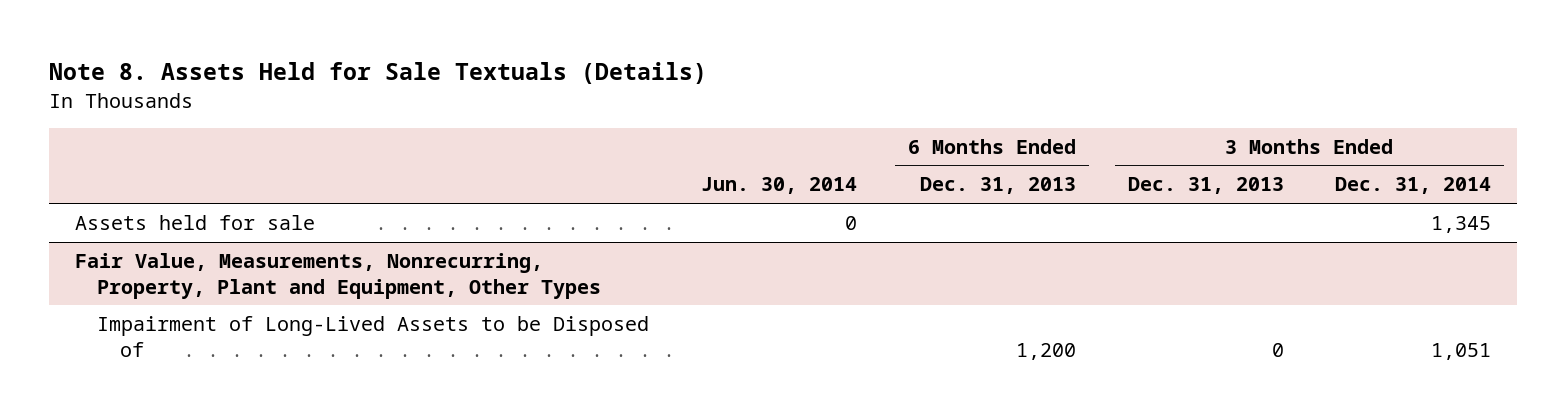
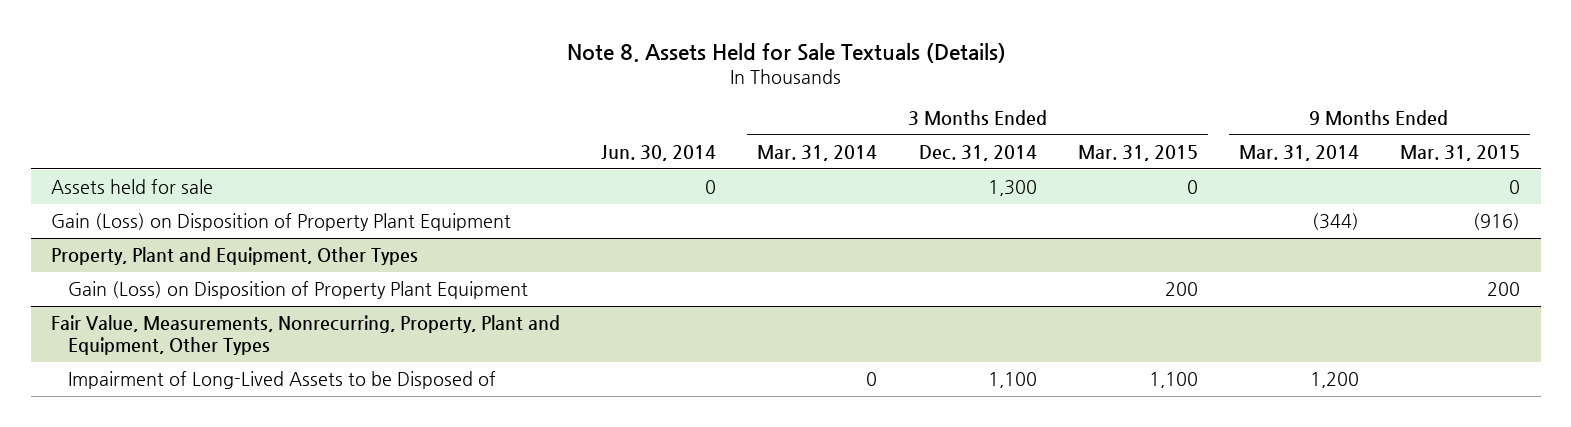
- | Jun. 30, 2014 | 6 Months Ended Dec. 31, 2013 | 3 Months Ended Dec. 31, 2013 | 3 Months Ended Dec. 31, 2014
+ | Jun. 30, 2014 | 3 Months Ended Mar. 31, 2014 | 3 Months Ended Dec. 31, 2014 | 3 Months Ended Mar. 31, 2015 | 9 Months Ended Mar. 31, 2014 | 9 Months Ended Mar. 31, 2015
- Assets held for sale | 0 | | | 1,345
+ Assets held for sale | 0 | | 1,300 | 0 | | 0
+ Gain (Loss) on Disposition of Property Plant Equipment | | | | | (344) | (916)
+ Property, Plant and Equipment, Other Types
+ Gain (Loss) on Disposition of Property Plant Equipment | | | | 200 | | 200
@ Fair Value, Measurements, Nonrecurring, Property, Plant and Equipment, Other Types
- Impairment of Long-Lived Assets to be Disposed of | | 1,200 | 0 | 1,051
+ Impairment of Long-Lived Assets to be Disposed of | | 0 | 1,100 | 1,100 | 1,200 |

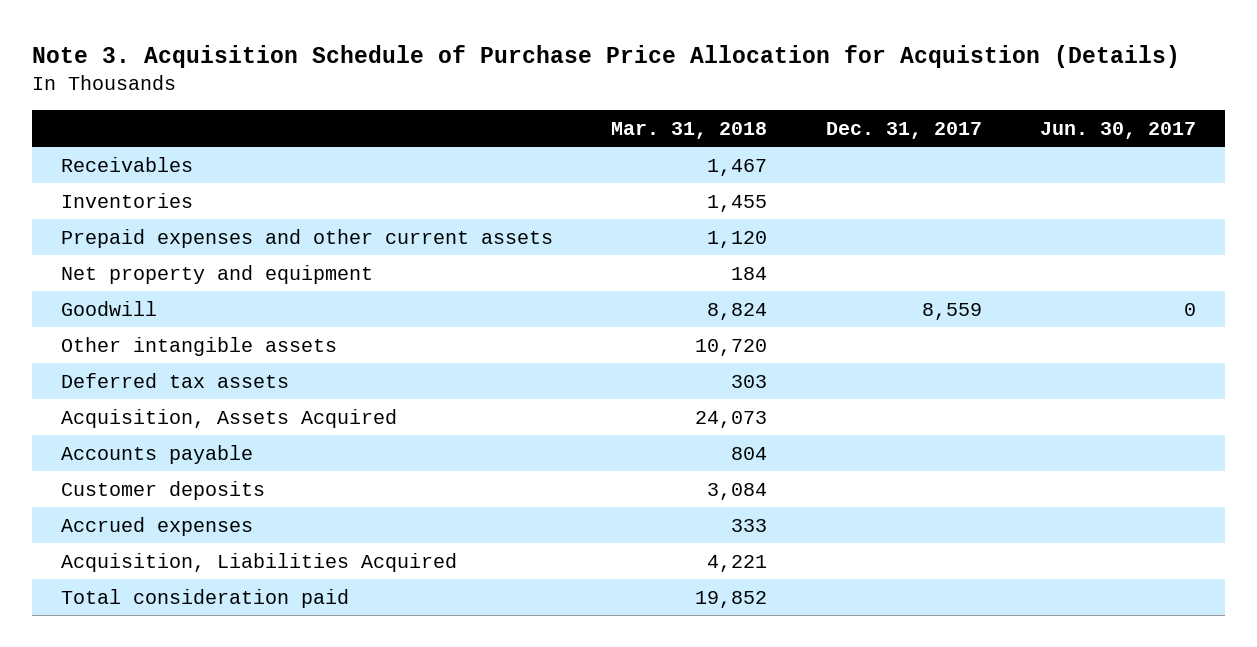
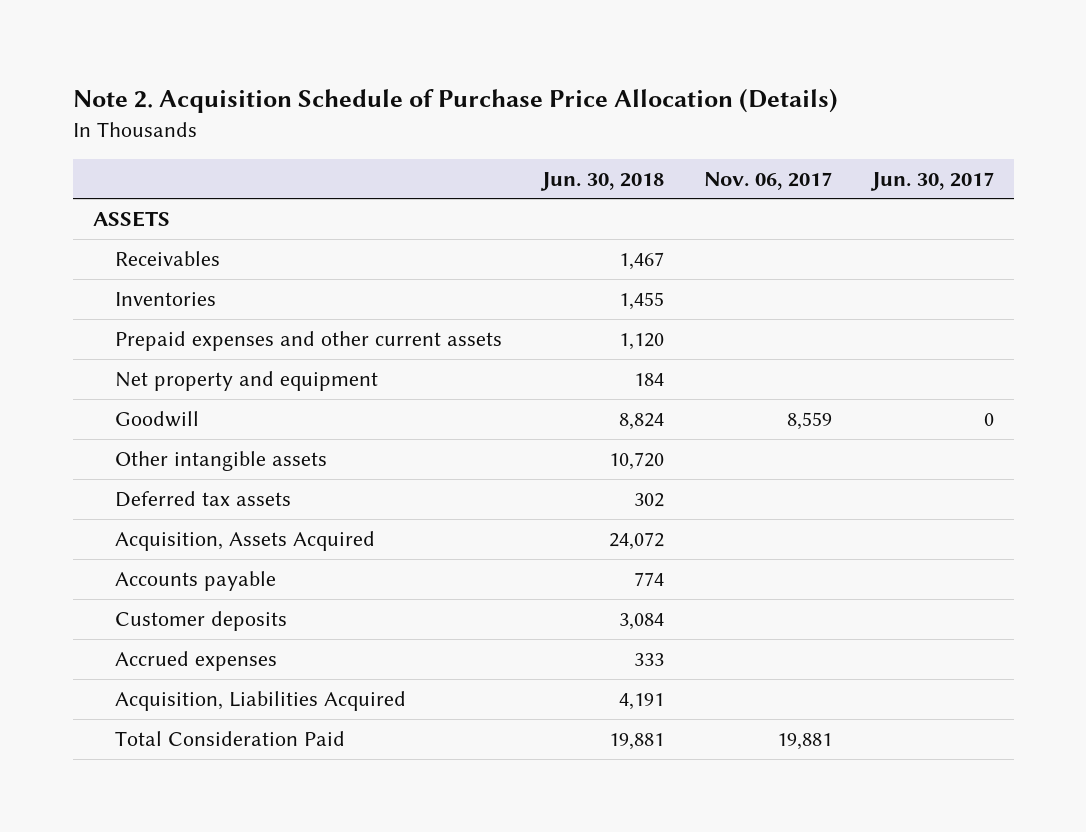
- Note 3. Acquisition Schedule of Purchase Price Allocation for Acquistion (Details)
+ Note 2. Acquisition Schedule of Purchase Price Allocation (Details)
- | Mar. 31, 2018 | Dec. 31, 2017 | Jun. 30, 2017
+ | Jun. 30, 2018 | Nov. 06, 2017 | Jun. 30, 2017
+ ASSETS
- Total consideration paid | 19,852 | |
+ Total Consideration Paid | 19,881 | 19,881 |

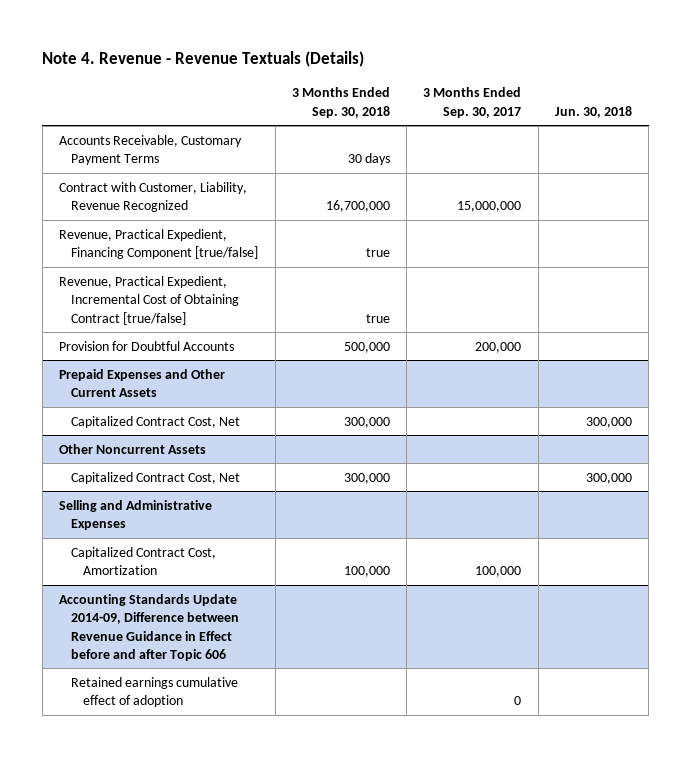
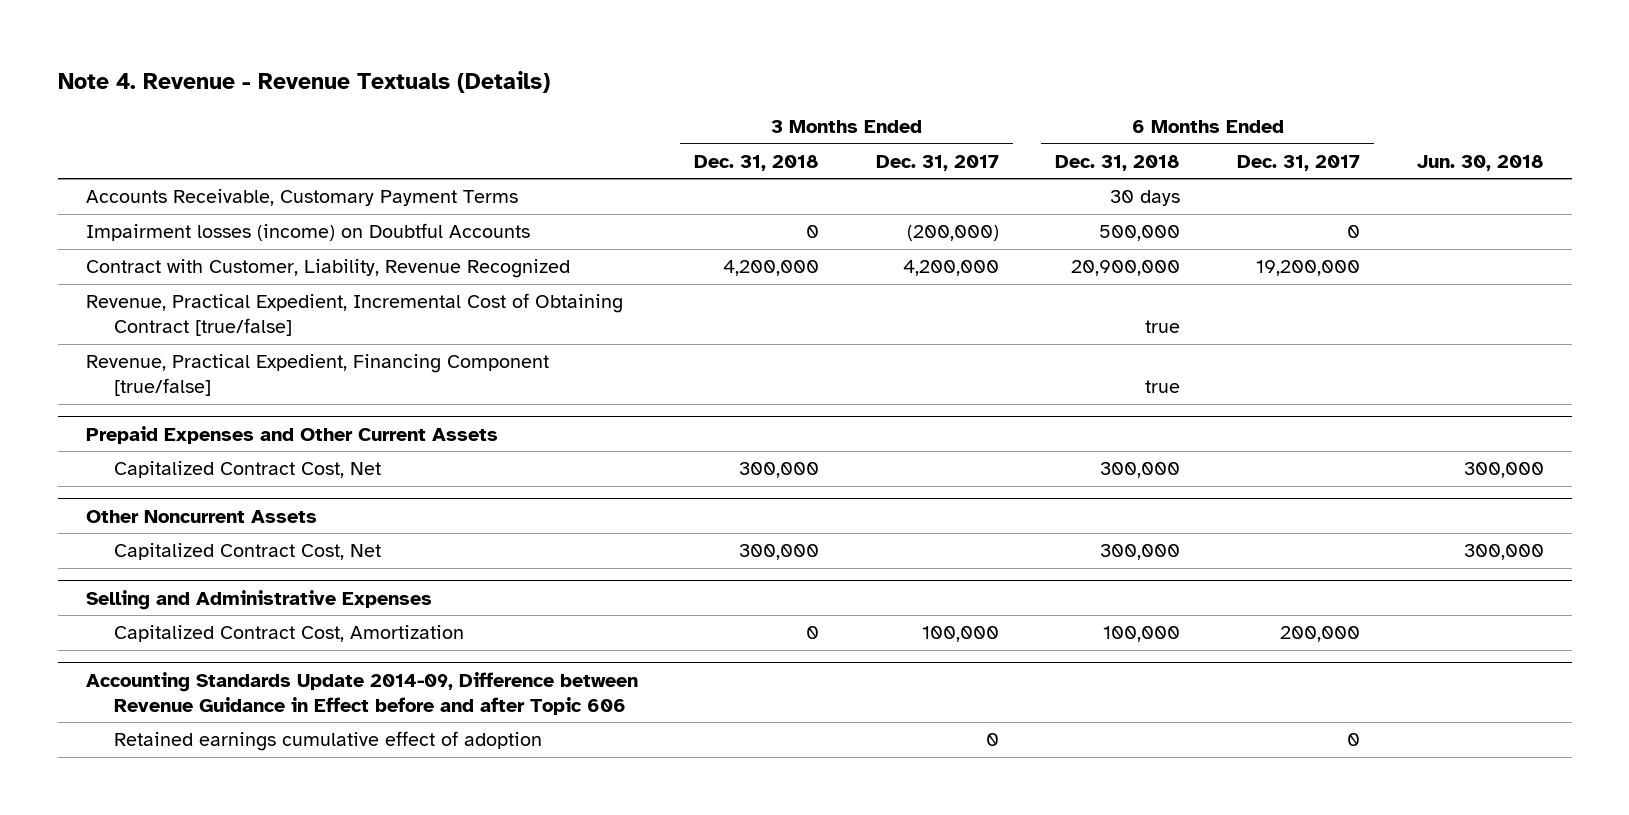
- | 3 Months Ended Sep. 30, 2018 | 3 Months Ended Sep. 30, 2017 | Jun. 30, 2018
+ | 3 Months Ended Dec. 31, 2018 | 3 Months Ended Dec. 31, 2017 | 6 Months Ended Dec. 31, 2018 | 6 Months Ended Dec. 31, 2017 | Jun. 30, 2018
+ Impairment losses (income) on Doubtful Accounts | 0 | (200,000) | 500,000 | 0 |
- Provision for Doubtful Accounts | 500,000 | 200,000 |
moved down: Revenue, Practical Expedient, Financing Component [true/false] | | | true | |

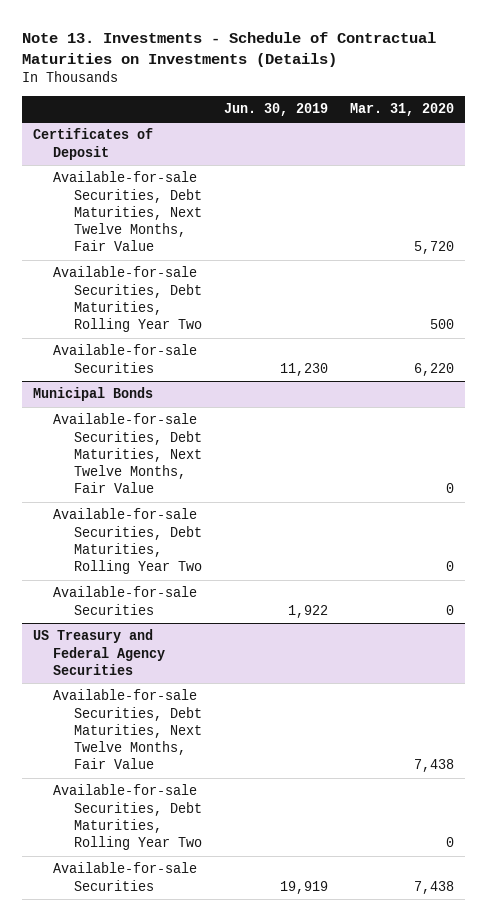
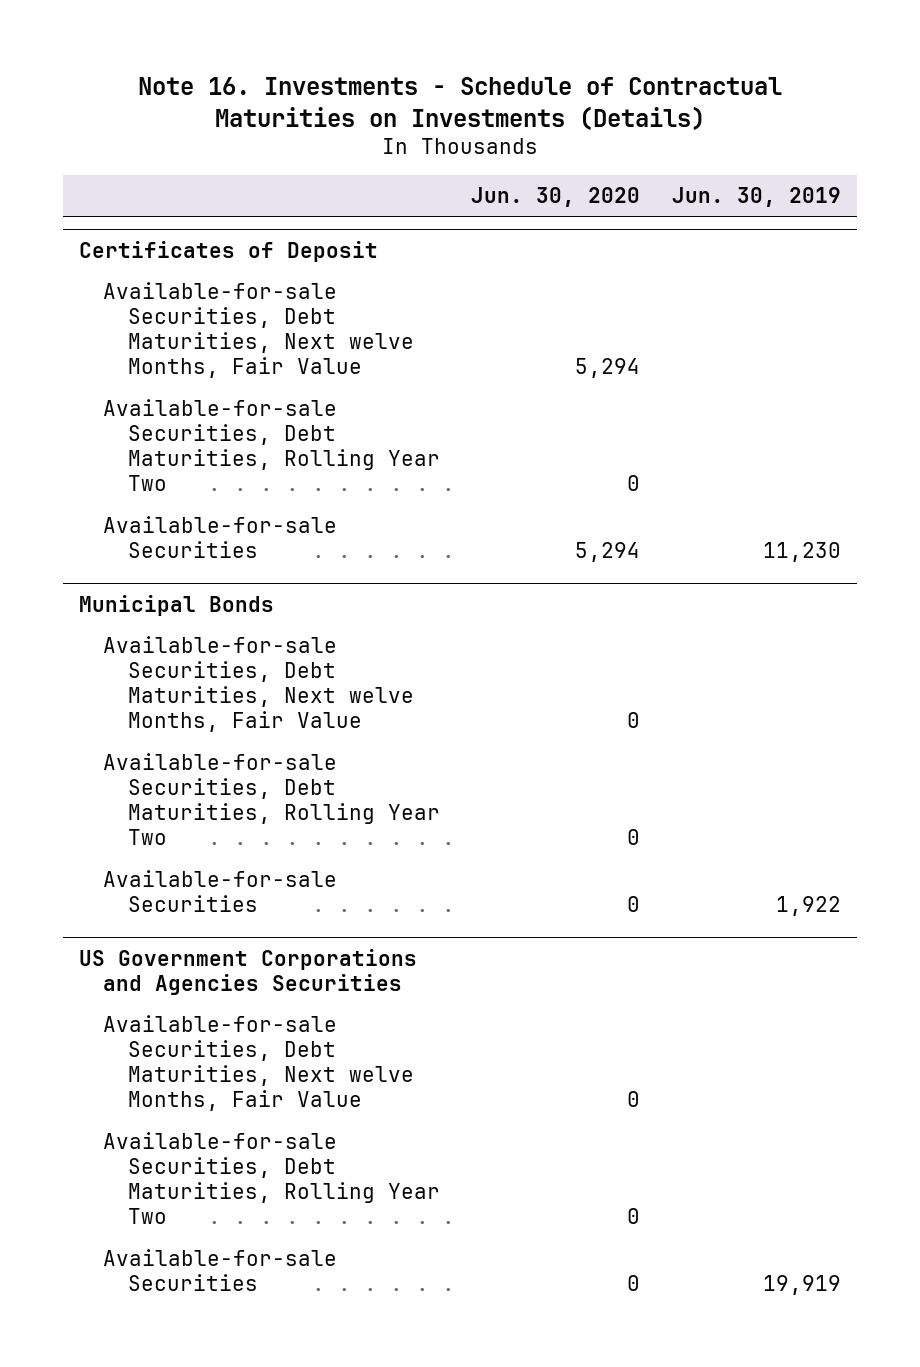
- Note 13. Investments - Schedule of Contractual Maturities on Investments (Details)
+ Note 16. Investments - Schedule of Contractual Maturities on Investments (Details)
- | Jun. 30, 2019 | Mar. 31, 2020
+ | Jun. 30, 2020 | Jun. 30, 2019
@ Certificates of Deposit
- Available-for-sale Securities, Debt Maturities, Next Twelve Months, Fair Value | | 5,720
+ Available-for-sale Securities, Debt Maturities, Next welve Months, Fair Value | 5,294 |
@ Municipal Bonds
- Available-for-sale Securities, Debt Maturities, Next Twelve Months, Fair Value | | 0
+ Available-for-sale Securities, Debt Maturities, Next welve Months, Fair Value | 0 |
- US Treasury and Federal Agency Securities
- Available-for-sale Securities, Debt Maturities, Next Twelve Months, Fair Value | | 7,438
+ US Government Corporations and Agencies Securities
+ Available-for-sale Securities, Debt Maturities, Next welve Months, Fair Value | 0 |

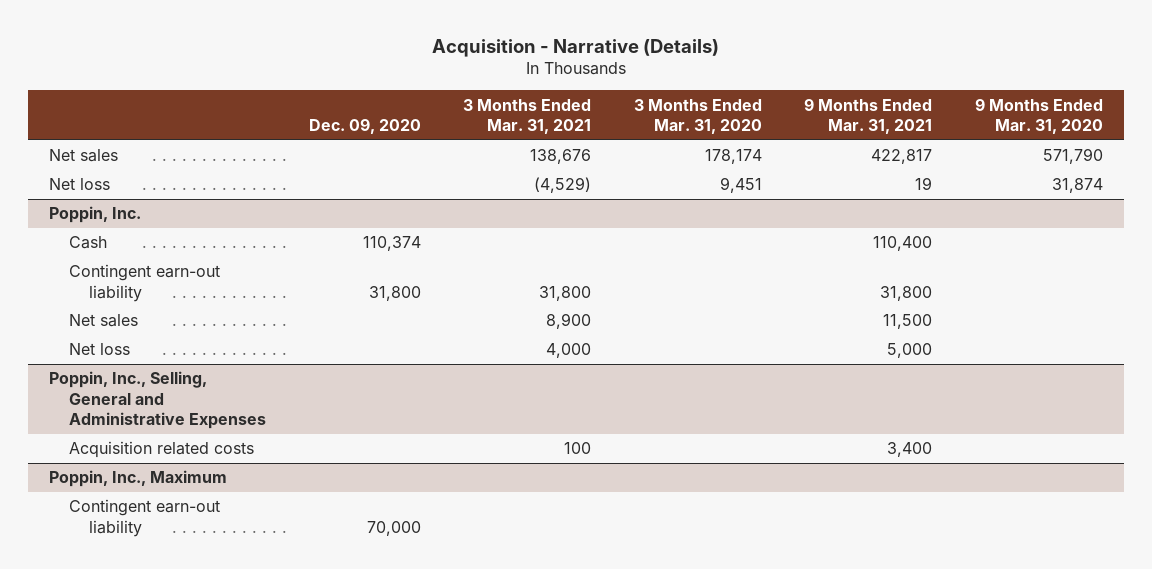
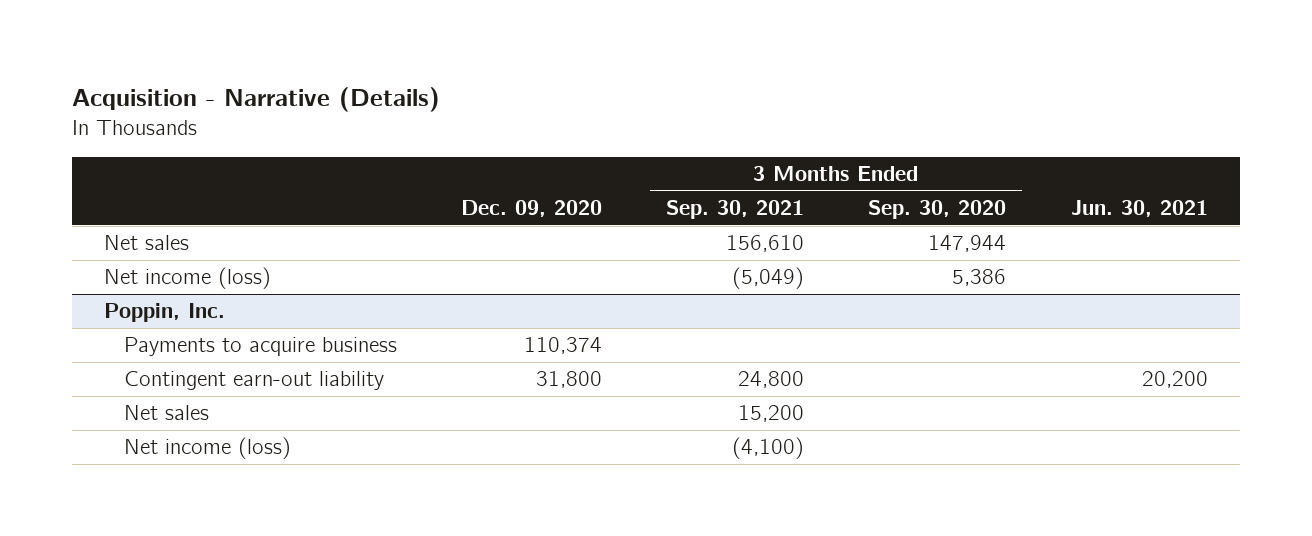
- | Dec. 09, 2020 | 3 Months Ended Mar. 31, 2021 | 3 Months Ended Mar. 31, 2020 | 9 Months Ended Mar. 31, 2021 | 9 Months Ended Mar. 31, 2020
+ | Dec. 09, 2020 | 3 Months Ended Sep. 30, 2021 | 3 Months Ended Sep. 30, 2020 | Jun. 30, 2021
- Net loss | | (4,529) | 9,451 | 19 | 31,874
+ Net income (loss) | | (5,049) | 5,386 |
@ Poppin, Inc.
- Cash | 110,374 | | | 110,400 |
+ Payments to acquire business | 110,374 | | |
- Net loss | | 4,000 | | 5,000 |
- Poppin, Inc., Selling, General and Administrative Expenses
- Acquisition related costs | | 100 | | 3,400 |
- Poppin, Inc., Maximum
- Contingent earn-out liability | 70,000 | | | |
@ Poppin, Inc.
+ Net income (loss) | | (4,100) | |

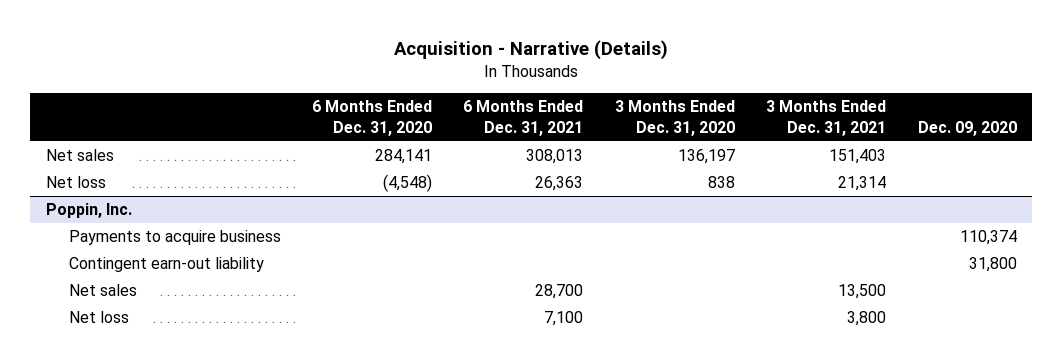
- | Dec. 09, 2020 | 3 Months Ended Sep. 30, 2021 | 3 Months Ended Sep. 30, 2020 | Jun. 30, 2021
+ | 6 Months Ended Dec. 31, 2020 | 6 Months Ended Dec. 31, 2021 | 3 Months Ended Dec. 31, 2020 | 3 Months Ended Dec. 31, 2021 | Dec. 09, 2020
- Net income (loss) | | (5,049) | 5,386 |
+ Net loss | (4,548) | 26,363 | 838 | 21,314 |
@ Poppin, Inc.
- Net income (loss) | | (4,100) | |
+ Net loss | | 7,100 | | 3,800 |

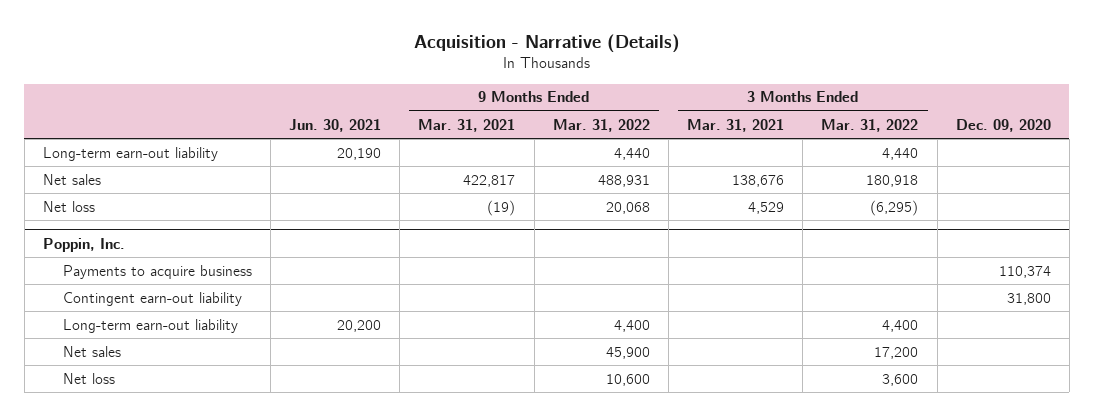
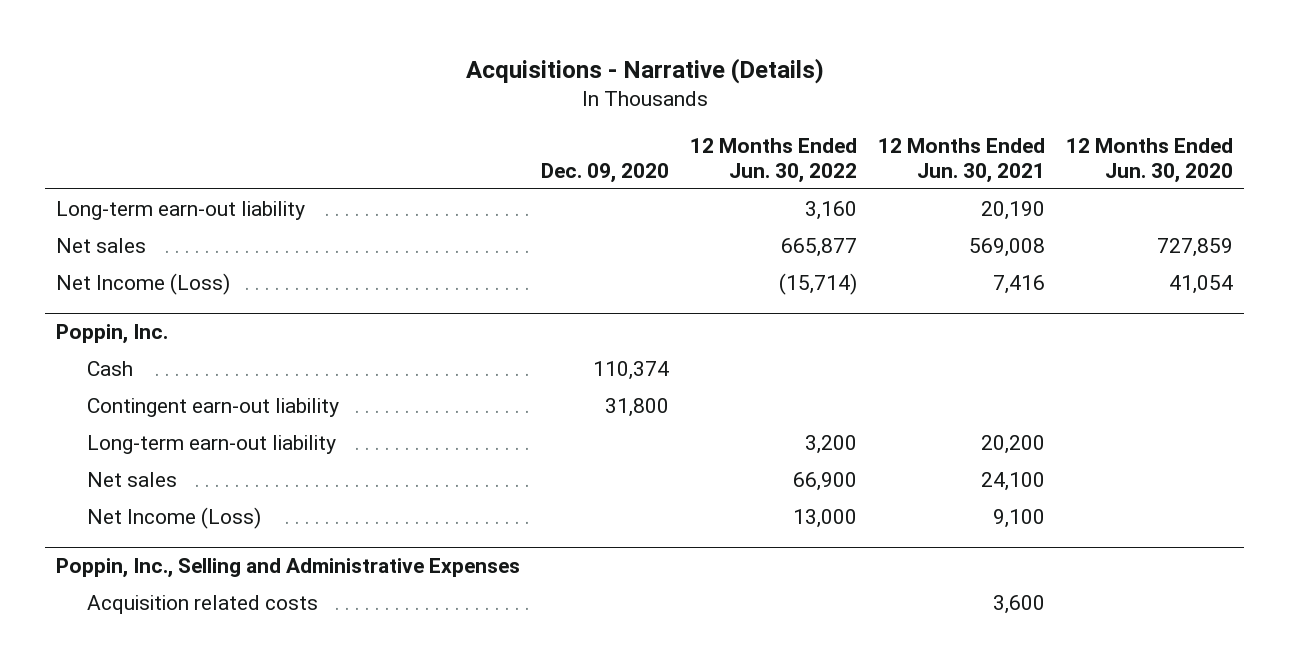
- Acquisition - Narrative (Details)
+ Acquisitions - Narrative (Details)
- | Jun. 30, 2021 | 9 Months Ended Mar. 31, 2021 | 9 Months Ended Mar. 31, 2022 | 3 Months Ended Mar. 31, 2021 | 3 Months Ended Mar. 31, 2022 | Dec. 09, 2020
+ | Dec. 09, 2020 | 12 Months Ended Jun. 30, 2022 | 12 Months Ended Jun. 30, 2021 | 12 Months Ended Jun. 30, 2020
- Net loss | | (19) | 20,068 | 4,529 | (6,295) |
+ Net Income (Loss) | | (15,714) | 7,416 | 41,054
@ Poppin, Inc.
- Payments to acquire business | | | | | | 110,374
+ Cash | 110,374 | | |
- Net loss | | | 10,600 | | 3,600 |
+ Net Income (Loss) | | 13,000 | 9,100 |
+ Poppin, Inc., Selling and Administrative Expenses
+ Acquisition related costs | | | 3,600 |

